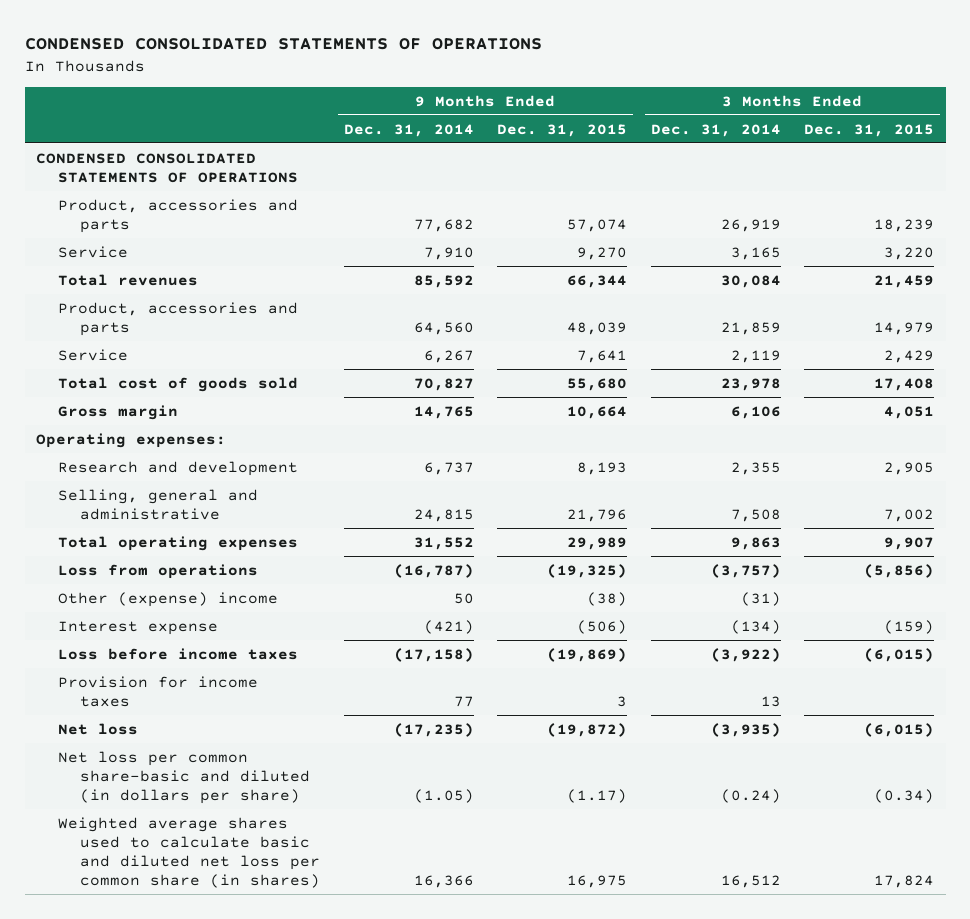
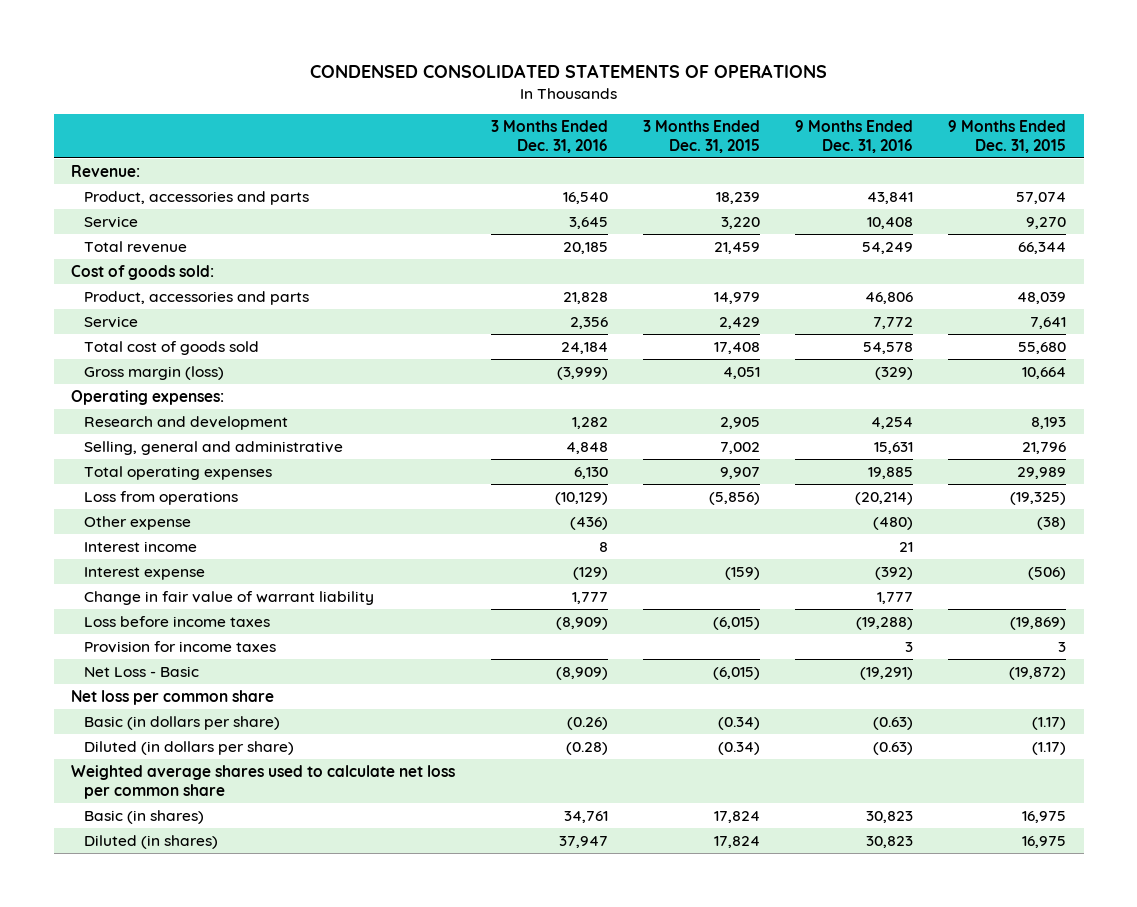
- | 9 Months Ended Dec. 31, 2014 | 9 Months Ended Dec. 31, 2015 | 3 Months Ended Dec. 31, 2014 | 3 Months Ended Dec. 31, 2015
+ | 3 Months Ended Dec. 31, 2016 | 3 Months Ended Dec. 31, 2015 | 9 Months Ended Dec. 31, 2016 | 9 Months Ended Dec. 31, 2015
- CONDENSED CONSOLIDATED STATEMENTS OF OPERATIONS
+ Revenue:
- Total revenues | 85,592 | 66,344 | 30,084 | 21,459
+ Total revenue | 20,185 | 21,459 | 54,249 | 66,344
+ Cost of goods sold:
- Gross margin | 14,765 | 10,664 | 6,106 | 4,051
+ Gross margin (loss) | (3,999) | 4,051 | (329) | 10,664
- Other (expense) income | 50 | (38) | (31) |
+ Other expense | (436) | | (480) | (38)
+ Interest income | 8 | | 21 |
+ Change in fair value of warrant liability | 1,777 | | 1,777 |
- Net loss | (17,235) | (19,872) | (3,935) | (6,015)
- Net loss per common share-basic and diluted (in dollars per share) | (1.05) | (1.17) | (0.24) | (0.34)
- Weighted average shares used to calculate basic and diluted net loss per common share (in shares) | 16,366 | 16,975 | 16,512 | 17,824
+ Net Loss - Basic | (8,909) | (6,015) | (19,291) | (19,872)
+ Net loss per common share
+ Basic (in dollars per share) | (0.26) | (0.34) | (0.63) | (1.17)
+ Diluted (in dollars per share) | (0.28) | (0.34) | (0.63) | (1.17)
+ Weighted average shares used to calculate net loss per common share
+ Basic (in shares) | 34,761 | 17,824 | 30,823 | 16,975
+ Diluted (in shares) | 37,947 | 17,824 | 30,823 | 16,975

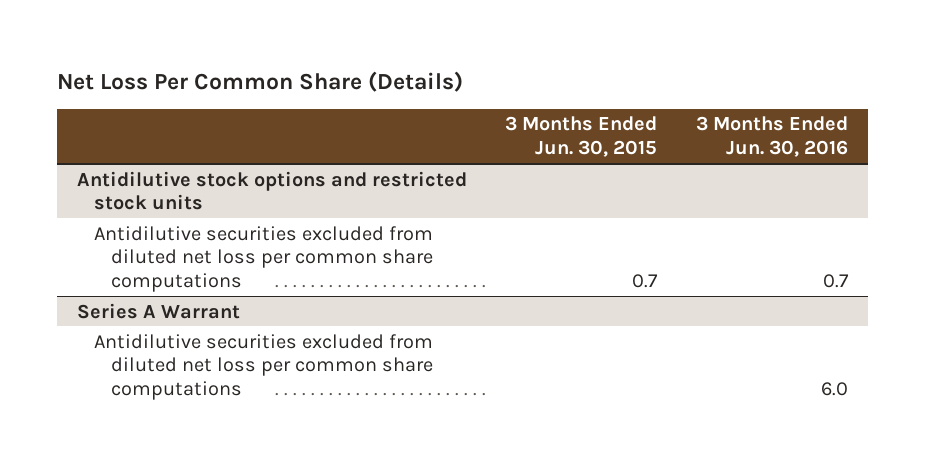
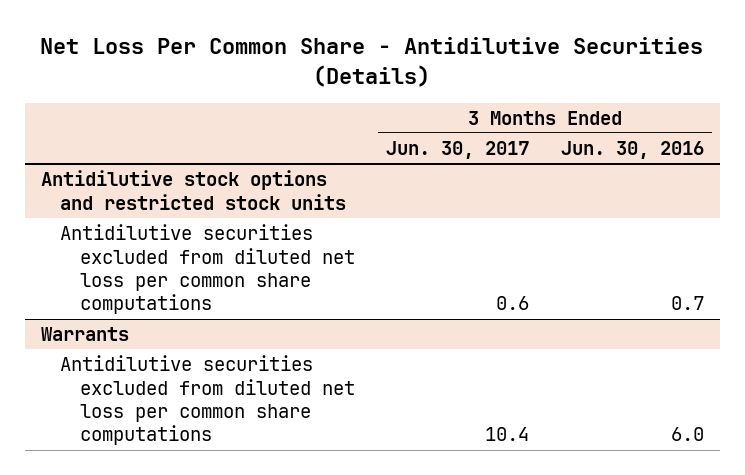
- Net Loss Per Common Share (Details)
+ Net Loss Per Common Share - Antidilutive Securities (Details)
- | 3 Months Ended Jun. 30, 2015 | 3 Months Ended Jun. 30, 2016
+ | 3 Months Ended Jun. 30, 2017 | 3 Months Ended Jun. 30, 2016
- Series A Warrant
+ Warrants

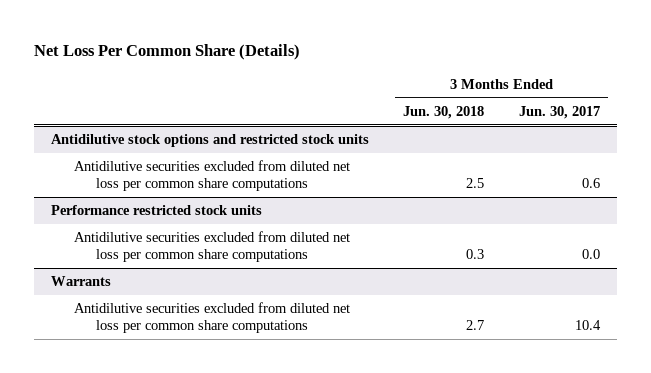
- Net Loss Per Common Share - Antidilutive Securities (Details)
+ Net Loss Per Common Share (Details)
- | 3 Months Ended Jun. 30, 2017 | 3 Months Ended Jun. 30, 2016
+ | 3 Months Ended Jun. 30, 2018 | 3 Months Ended Jun. 30, 2017
+ Performance restricted stock units
+ Antidilutive securities excluded from diluted net loss per common share computations | 0.3 | 0.0

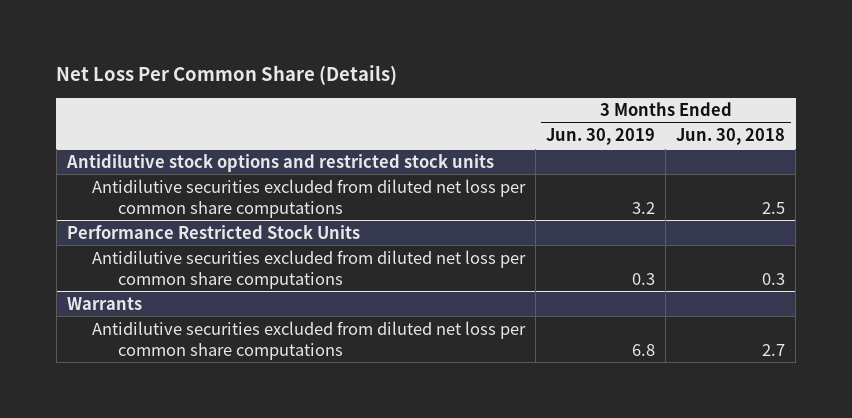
- | 3 Months Ended Jun. 30, 2018 | 3 Months Ended Jun. 30, 2017
+ | 3 Months Ended Jun. 30, 2019 | 3 Months Ended Jun. 30, 2018
- Performance restricted stock units
+ Performance Restricted Stock Units

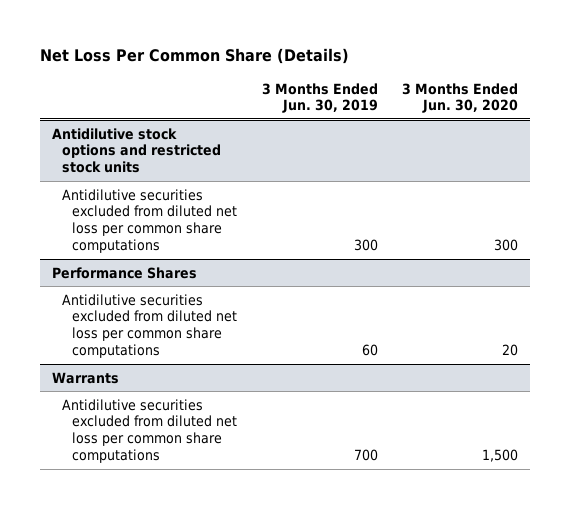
- | 3 Months Ended Jun. 30, 2019 | 3 Months Ended Jun. 30, 2018
+ | 3 Months Ended Jun. 30, 2019 | 3 Months Ended Jun. 30, 2020
@ Antidilutive stock options and restricted stock units
- Antidilutive securities excluded from diluted net loss per common share computations | 3.2 | 2.5
- Performance Restricted Stock Units
- Antidilutive securities excluded from diluted net loss per common share computations | 0.3 | 0.3
@ Antidilutive stock options and restricted stock units
+ Antidilutive securities excluded from diluted net loss per common share computations | 300 | 300
+ Performance Shares
+ Antidilutive securities excluded from diluted net loss per common share computations | 60 | 20
@ Warrants
- Antidilutive securities excluded from diluted net loss per common share computations | 6.8 | 2.7
+ Antidilutive securities excluded from diluted net loss per common share computations | 700 | 1,500

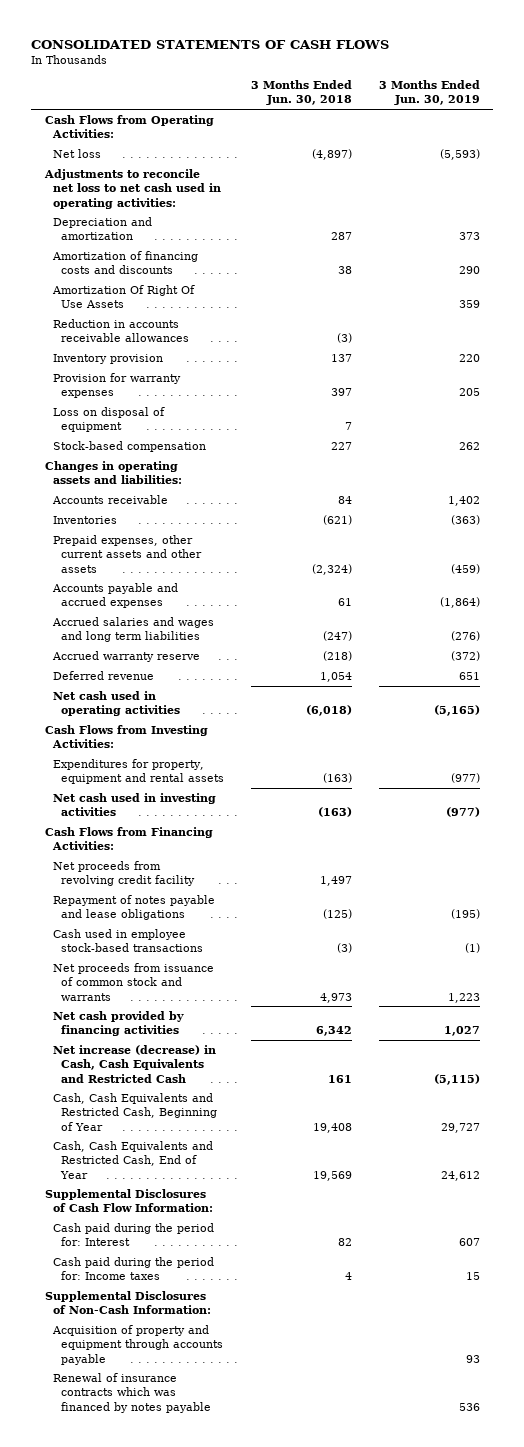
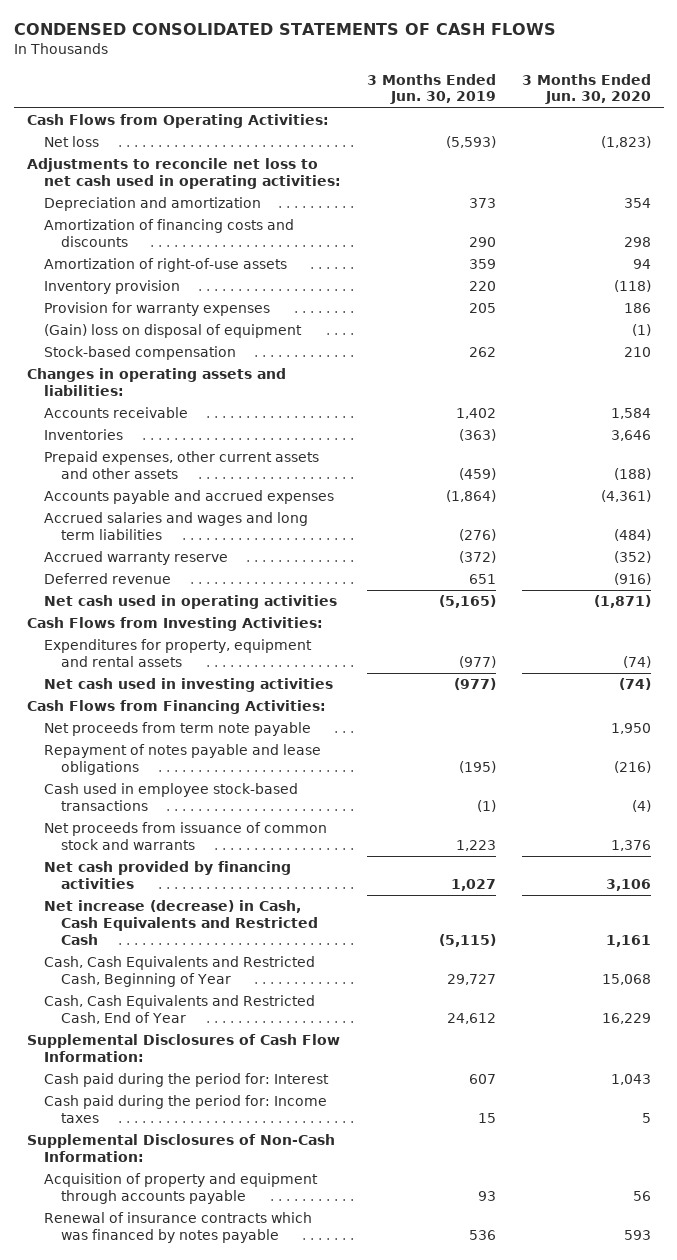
- CONSOLIDATED STATEMENTS OF CASH FLOWS
+ CONDENSED CONSOLIDATED STATEMENTS OF CASH FLOWS
- | 3 Months Ended Jun. 30, 2018 | 3 Months Ended Jun. 30, 2019
+ | 3 Months Ended Jun. 30, 2019 | 3 Months Ended Jun. 30, 2020
- Amortization Of Right Of Use Assets | | 359
- Reduction in accounts receivable allowances | (3) |
+ Amortization of right-of-use assets | 359 | 94
- Loss on disposal of equipment | 7 |
+ (Gain) loss on disposal of equipment | | (1)
- Net proceeds from revolving credit facility | 1,497 |
+ Net proceeds from term note payable | | 1,950

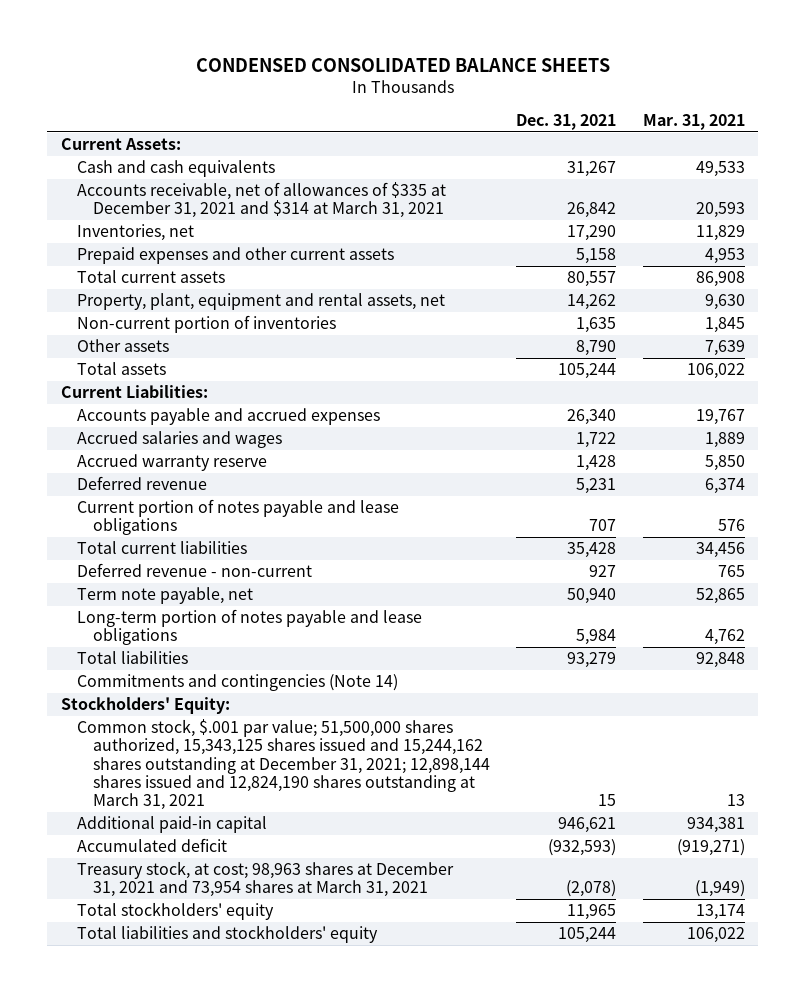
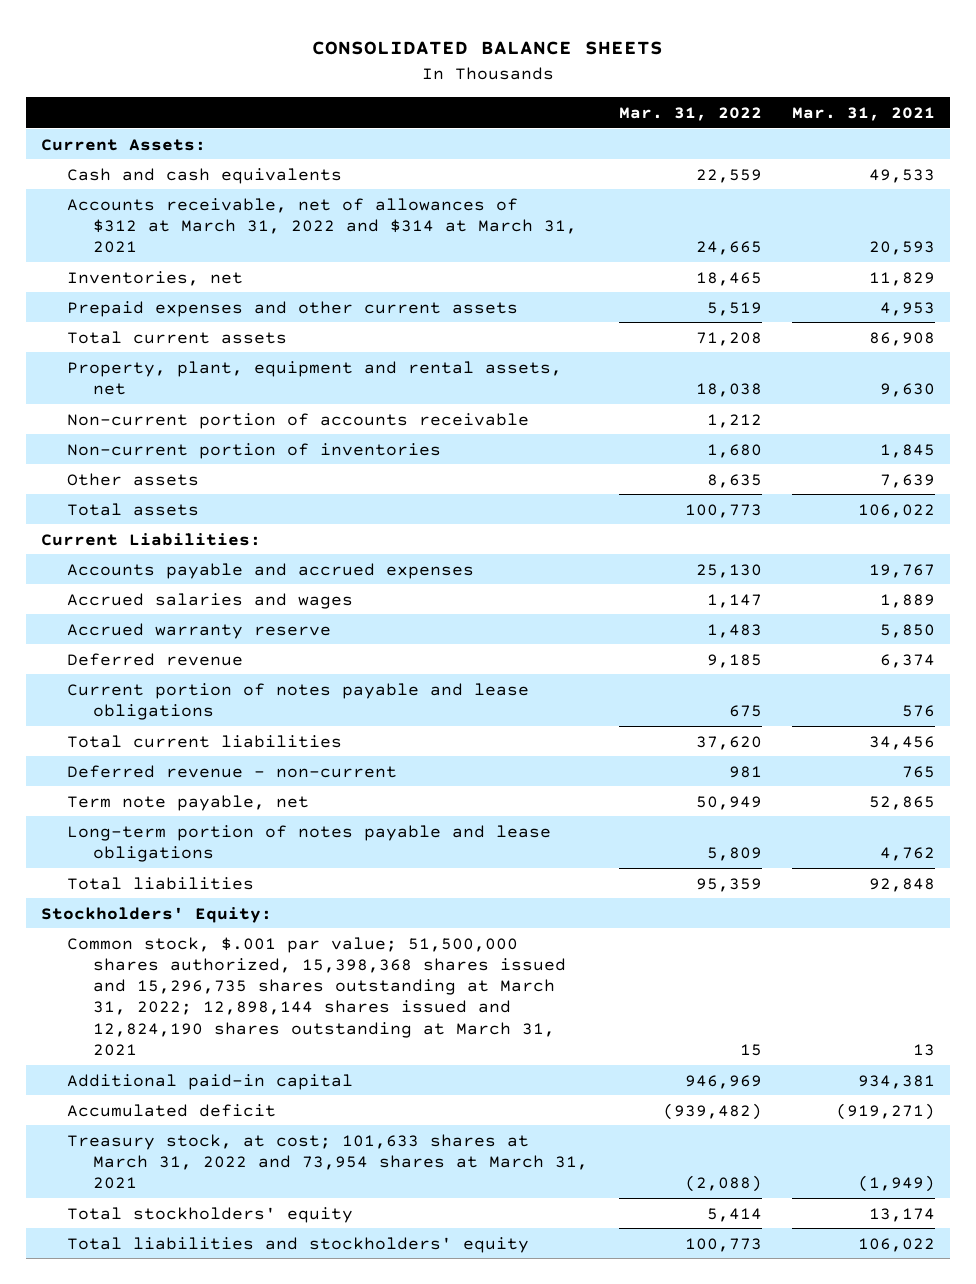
- CONDENSED CONSOLIDATED BALANCE SHEETS
+ CONSOLIDATED BALANCE SHEETS
- | Dec. 31, 2021 | Mar. 31, 2021
+ | Mar. 31, 2022 | Mar. 31, 2021
- Accounts receivable, net of allowances of $335 at December 31, 2021 and $314 at March 31, 2021 | 26,842 | 20,593
+ Accounts receivable, net of allowances of $312 at March 31, 2022 and $314 at March 31, 2021 | 24,665 | 20,593
+ Non-current portion of accounts receivable | 1,212 |
- Commitments and contingencies (Note 14)
- Common stock, $.001 par value; 51,500,000 shares authorized, 15,343,125 shares issued and 15,244,162 shares outstanding at December 31, 2021; 12,898,144 shares issued and 12,824,190 shares outstanding at March 31, 2021 | 15 | 13
+ Common stock, $.001 par value; 51,500,000 shares authorized, 15,398,368 shares issued and 15,296,735 shares outstanding at March 31, 2022; 12,898,144 shares issued and 12,824,190 shares outstanding at March 31, 2021 | 15 | 13
- Treasury stock, at cost; 98,963 shares at December 31, 2021 and 73,954 shares at March 31, 2021 | (2,078) | (1,949)
+ Treasury stock, at cost; 101,633 shares at March 31, 2022 and 73,954 shares at March 31, 2021 | (2,088) | (1,949)

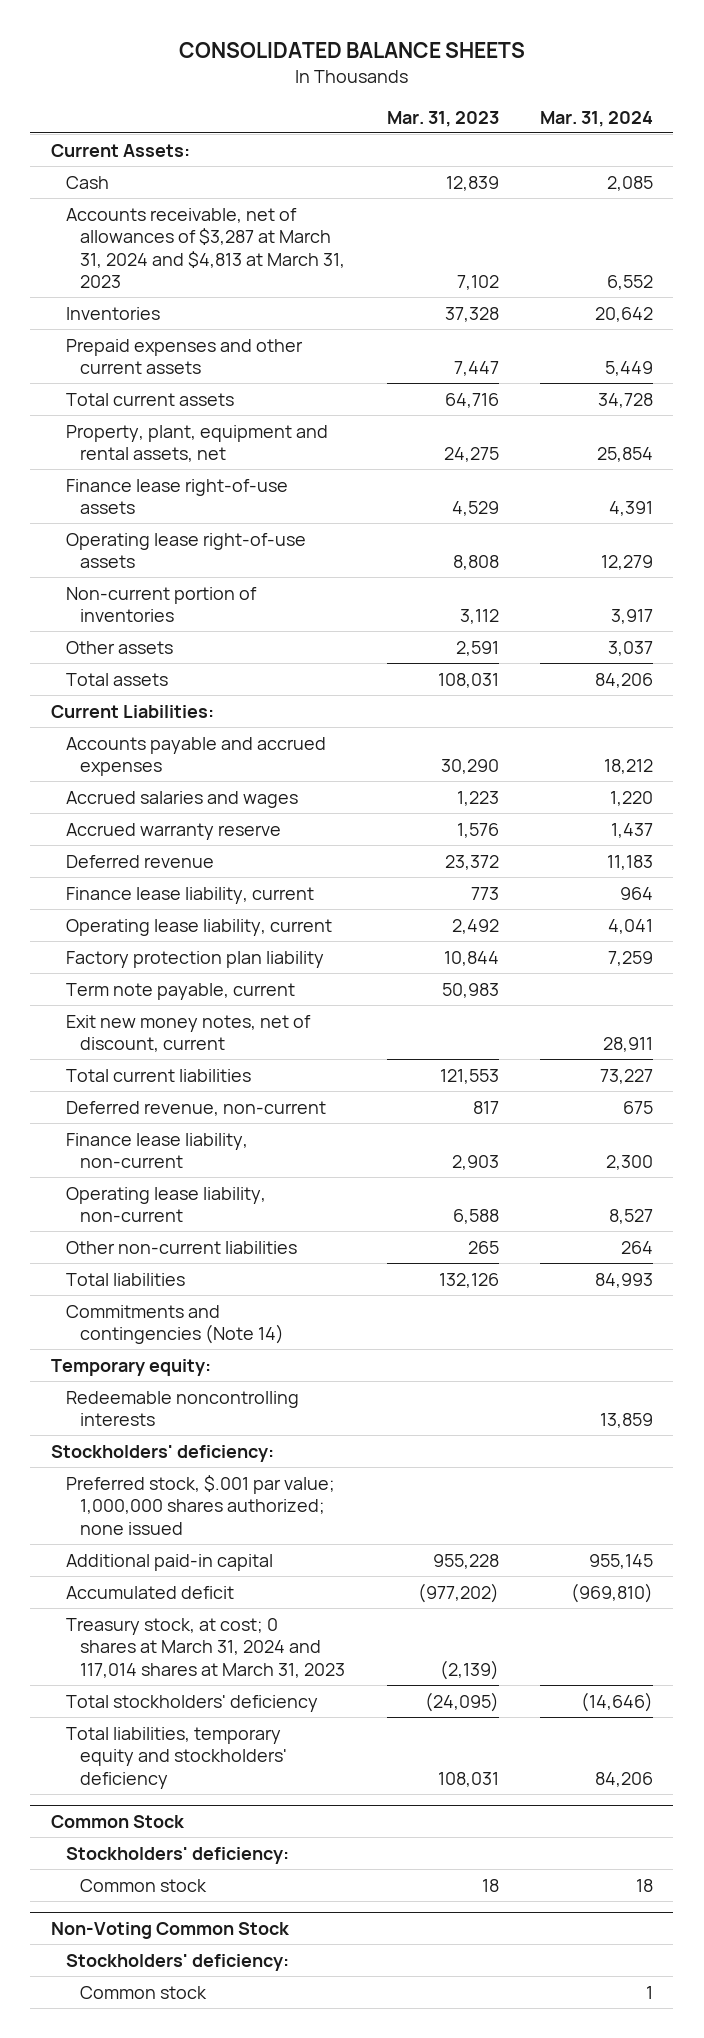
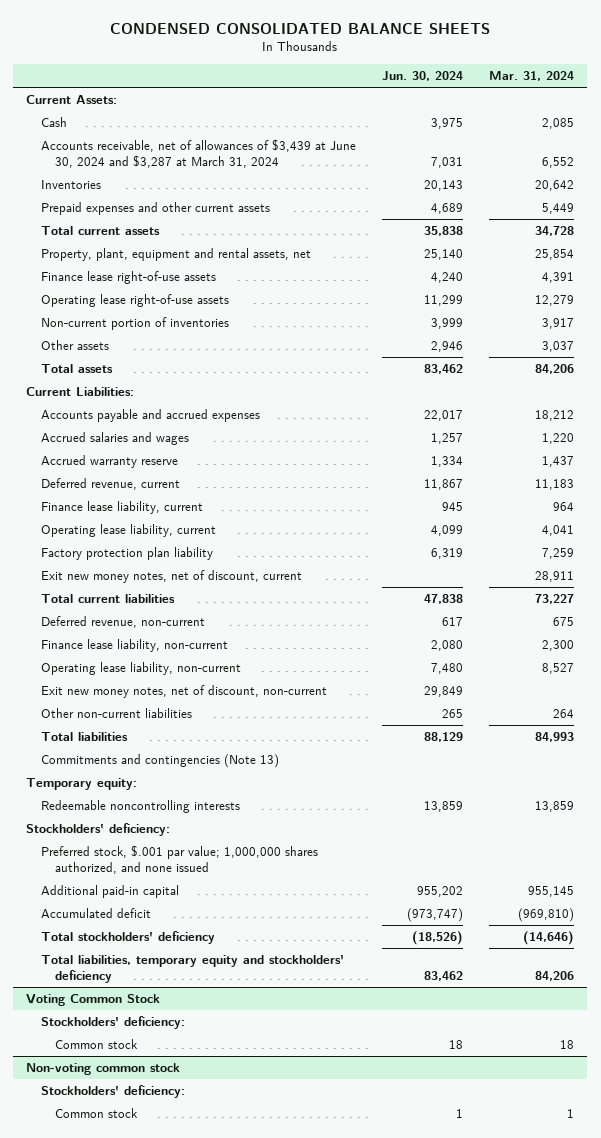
- CONSOLIDATED BALANCE SHEETS
+ CONDENSED CONSOLIDATED BALANCE SHEETS
- | Mar. 31, 2023 | Mar. 31, 2024
+ | Jun. 30, 2024 | Mar. 31, 2024
- Accounts receivable, net of allowances of $3,287 at March 31, 2024 and $4,813 at March 31, 2023 | 7,102 | 6,552
+ Accounts receivable, net of allowances of $3,439 at June 30, 2024 and $3,287 at March 31, 2024 | 7,031 | 6,552
- Deferred revenue | 23,372 | 11,183
+ Deferred revenue, current | 11,867 | 11,183
- Term note payable, current | 50,983 |
+ Exit new money notes, net of discount, non-current | 29,849 |
- Commitments and contingencies (Note 14)
+ Commitments and contingencies (Note 13)
- Preferred stock, $.001 par value; 1,000,000 shares authorized; none issued
+ Preferred stock, $.001 par value; 1,000,000 shares authorized, and none issued
- Treasury stock, at cost; 0 shares at March 31, 2024 and 117,014 shares at March 31, 2023 | (2,139) |
- Common Stock
+ Voting Common Stock
- Non-Voting Common Stock
+ Non-voting common stock

